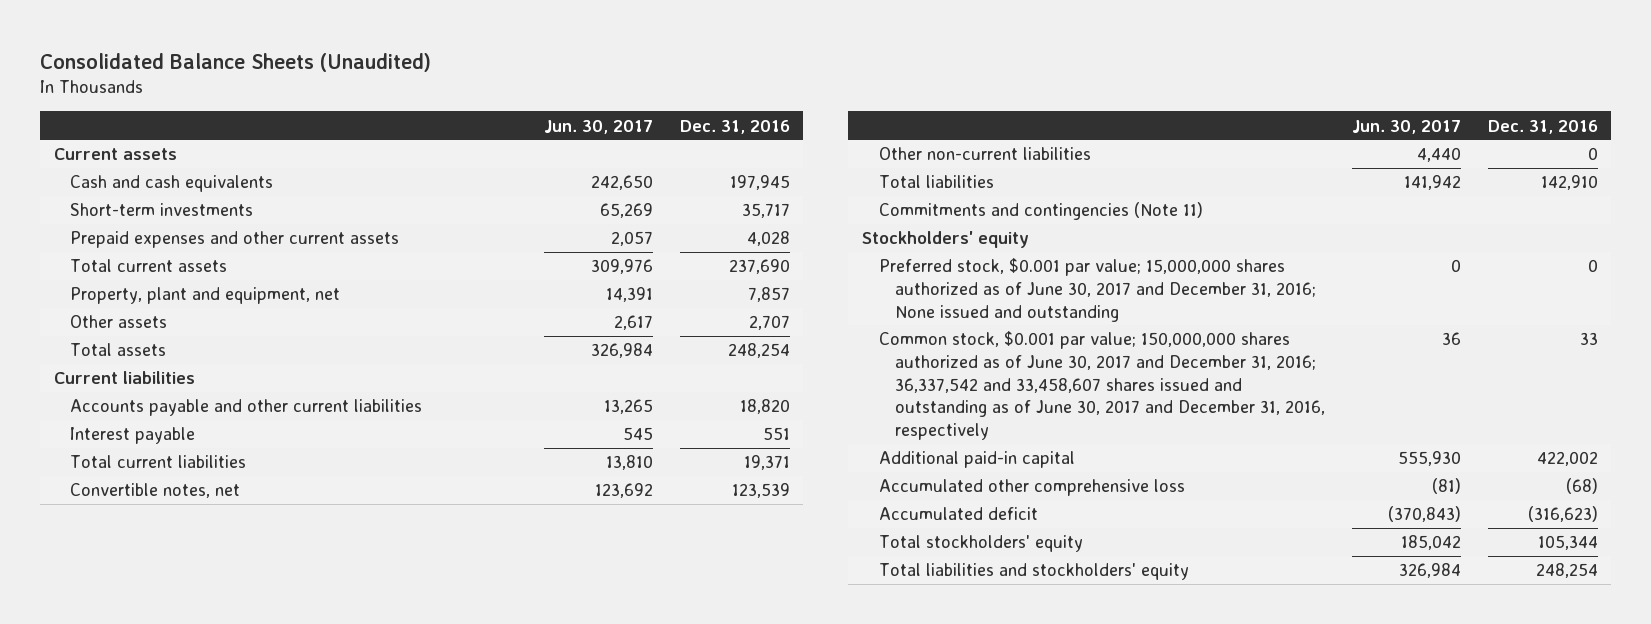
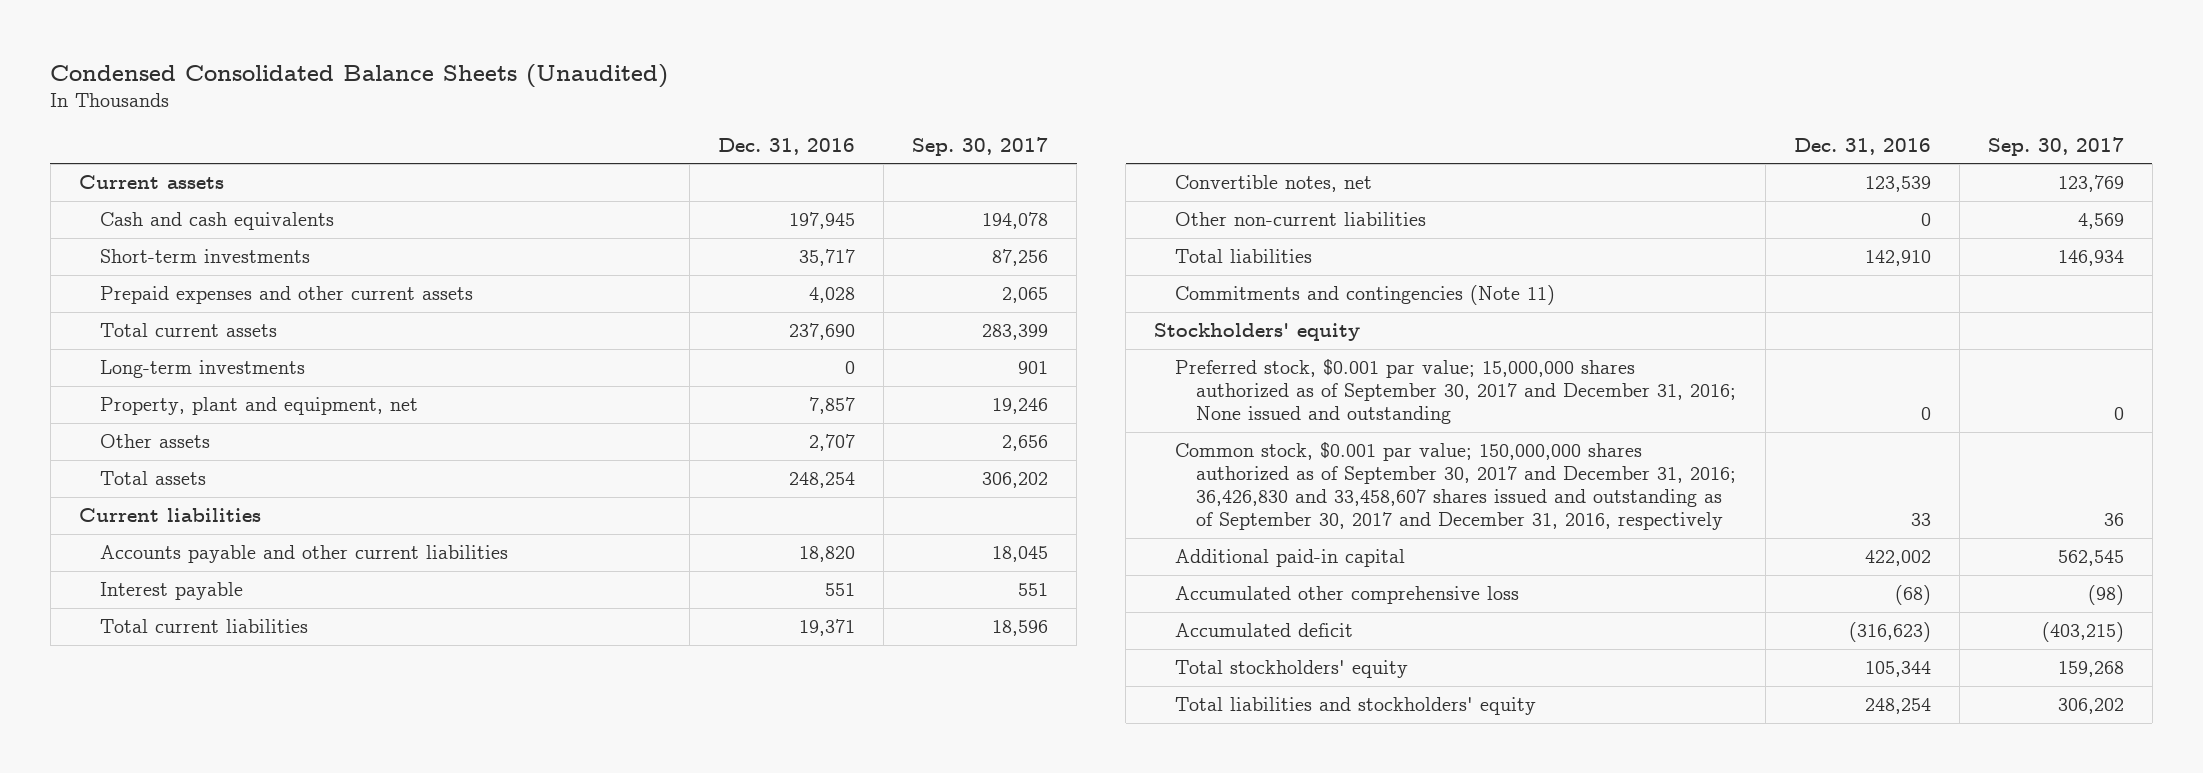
- Consolidated Balance Sheets (Unaudited)
+ Condensed Consolidated Balance Sheets (Unaudited)
- | Jun. 30, 2017 | Dec. 31, 2016
+ | Dec. 31, 2016 | Sep. 30, 2017
+ Long-term investments | 0 | 901
- Preferred stock, $0.001 par value; 15,000,000 shares authorized as of June 30, 2017 and December 31, 2016; None issued and outstanding | 0 | 0
- Common stock, $0.001 par value; 150,000,000 shares authorized as of June 30, 2017 and December 31, 2016; 36,337,542 and 33,458,607 shares issued and outstanding as of June 30, 2017 and December 31, 2016, respectively | 36 | 33
+ Preferred stock, $0.001 par value; 15,000,000 shares authorized as of September 30, 2017 and December 31, 2016; None issued and outstanding | 0 | 0
+ Common stock, $0.001 par value; 150,000,000 shares authorized as of September 30, 2017 and December 31, 2016; 36,426,830 and 33,458,607 shares issued and outstanding as of September 30, 2017 and December 31, 2016, respectively | 33 | 36

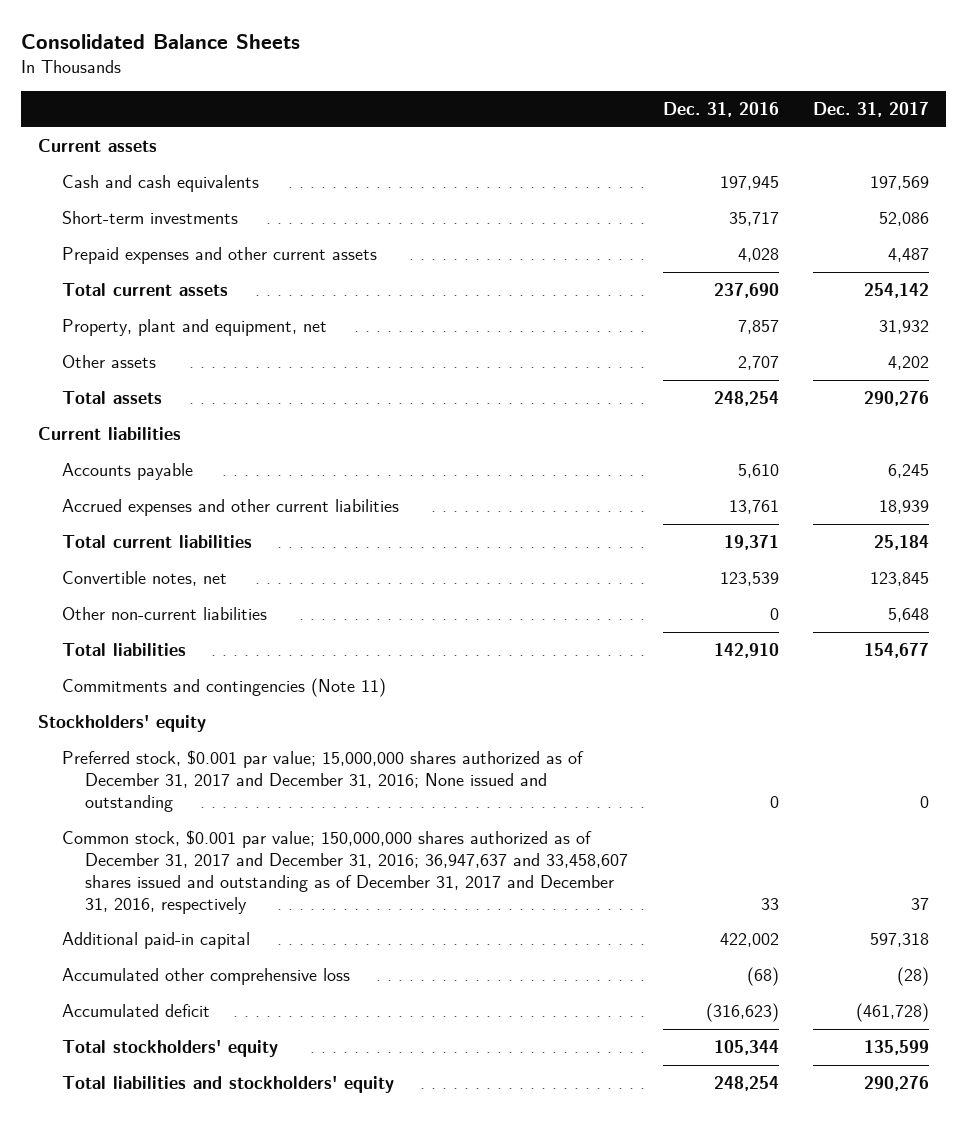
- Condensed Consolidated Balance Sheets (Unaudited)
+ Consolidated Balance Sheets
- | Dec. 31, 2016 | Sep. 30, 2017
+ | Dec. 31, 2016 | Dec. 31, 2017
- Long-term investments | 0 | 901
- Accounts payable and other current liabilities | 18,820 | 18,045
- Interest payable | 551 | 551
+ Accounts payable | 5,610 | 6,245
+ Accrued expenses and other current liabilities | 13,761 | 18,939
- Preferred stock, $0.001 par value; 15,000,000 shares authorized as of September 30, 2017 and December 31, 2016; None issued and outstanding | 0 | 0
- Common stock, $0.001 par value; 150,000,000 shares authorized as of September 30, 2017 and December 31, 2016; 36,426,830 and 33,458,607 shares issued and outstanding as of September 30, 2017 and December 31, 2016, respectively | 33 | 36
+ Preferred stock, $0.001 par value; 15,000,000 shares authorized as of December 31, 2017 and December 31, 2016; None issued and outstanding | 0 | 0
+ Common stock, $0.001 par value; 150,000,000 shares authorized as of December 31, 2017 and December 31, 2016; 36,947,637 and 33,458,607 shares issued and outstanding as of December 31, 2017 and December 31, 2016, respectively | 33 | 37

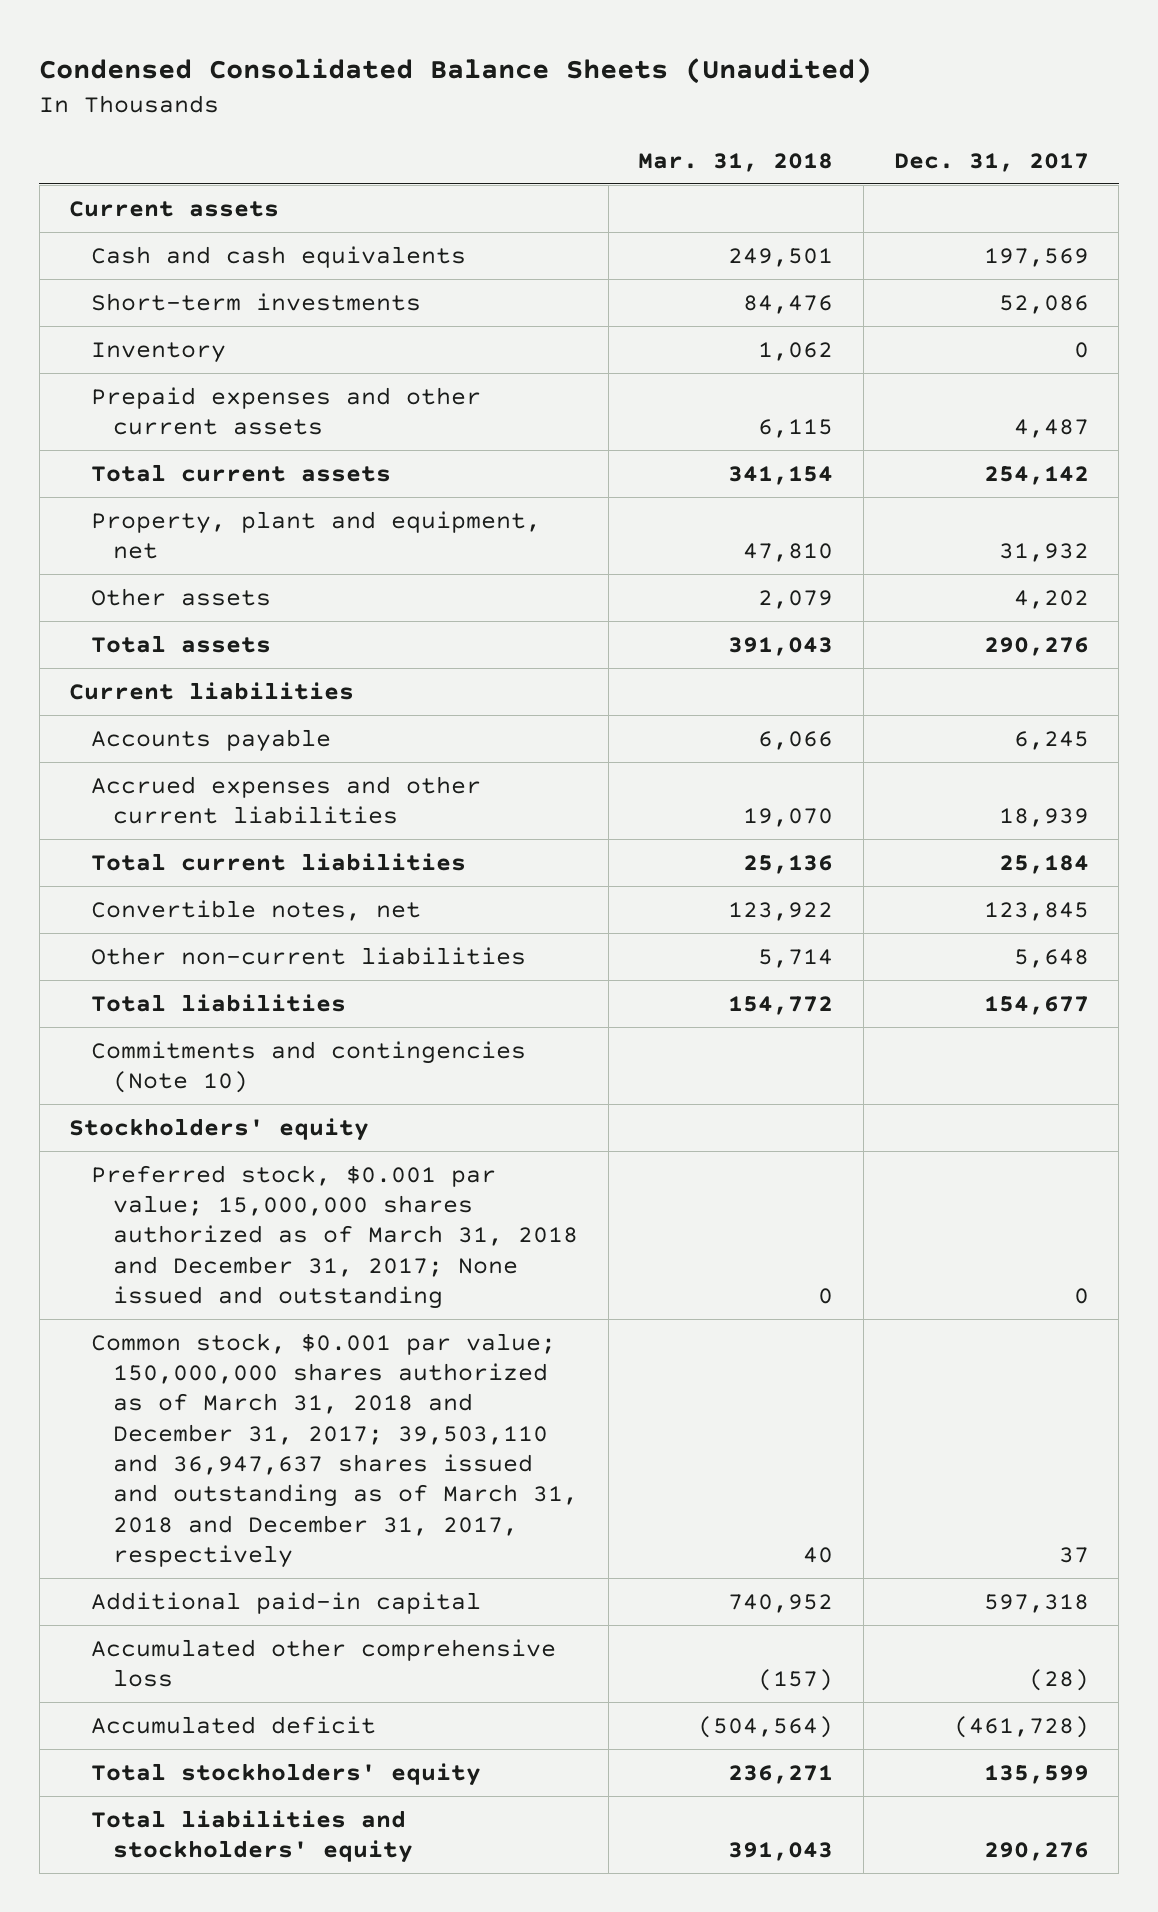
- Consolidated Balance Sheets
+ Condensed Consolidated Balance Sheets (Unaudited)
- | Dec. 31, 2016 | Dec. 31, 2017
+ | Mar. 31, 2018 | Dec. 31, 2017
+ Inventory | 1,062 | 0
- Commitments and contingencies (Note 11)
+ Commitments and contingencies (Note 10)
- Preferred stock, $0.001 par value; 15,000,000 shares authorized as of December 31, 2017 and December 31, 2016; None issued and outstanding | 0 | 0
- Common stock, $0.001 par value; 150,000,000 shares authorized as of December 31, 2017 and December 31, 2016; 36,947,637 and 33,458,607 shares issued and outstanding as of December 31, 2017 and December 31, 2016, respectively | 33 | 37
+ Preferred stock, $0.001 par value; 15,000,000 shares authorized as of March 31, 2018 and December 31, 2017; None issued and outstanding | 0 | 0
+ Common stock, $0.001 par value; 150,000,000 shares authorized as of March 31, 2018 and December 31, 2017; 39,503,110 and 36,947,637 shares issued and outstanding as of March 31, 2018 and December 31, 2017, respectively | 40 | 37

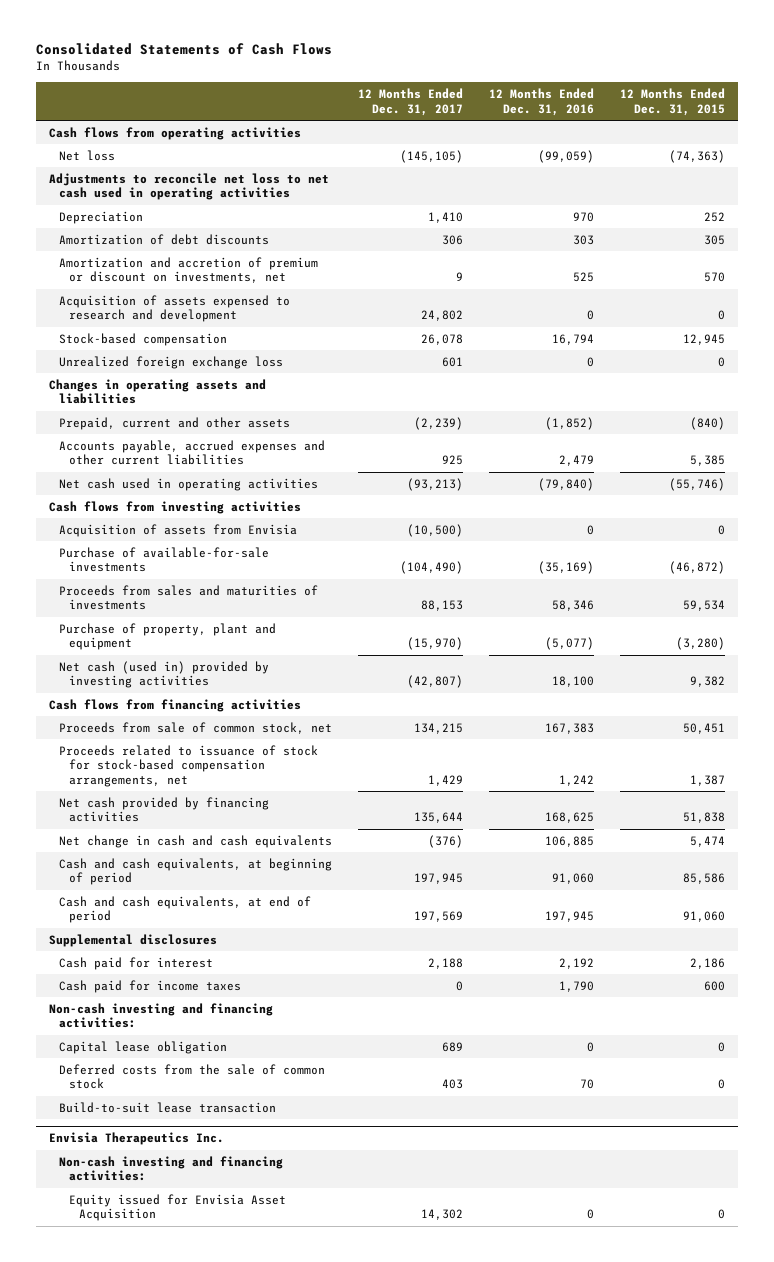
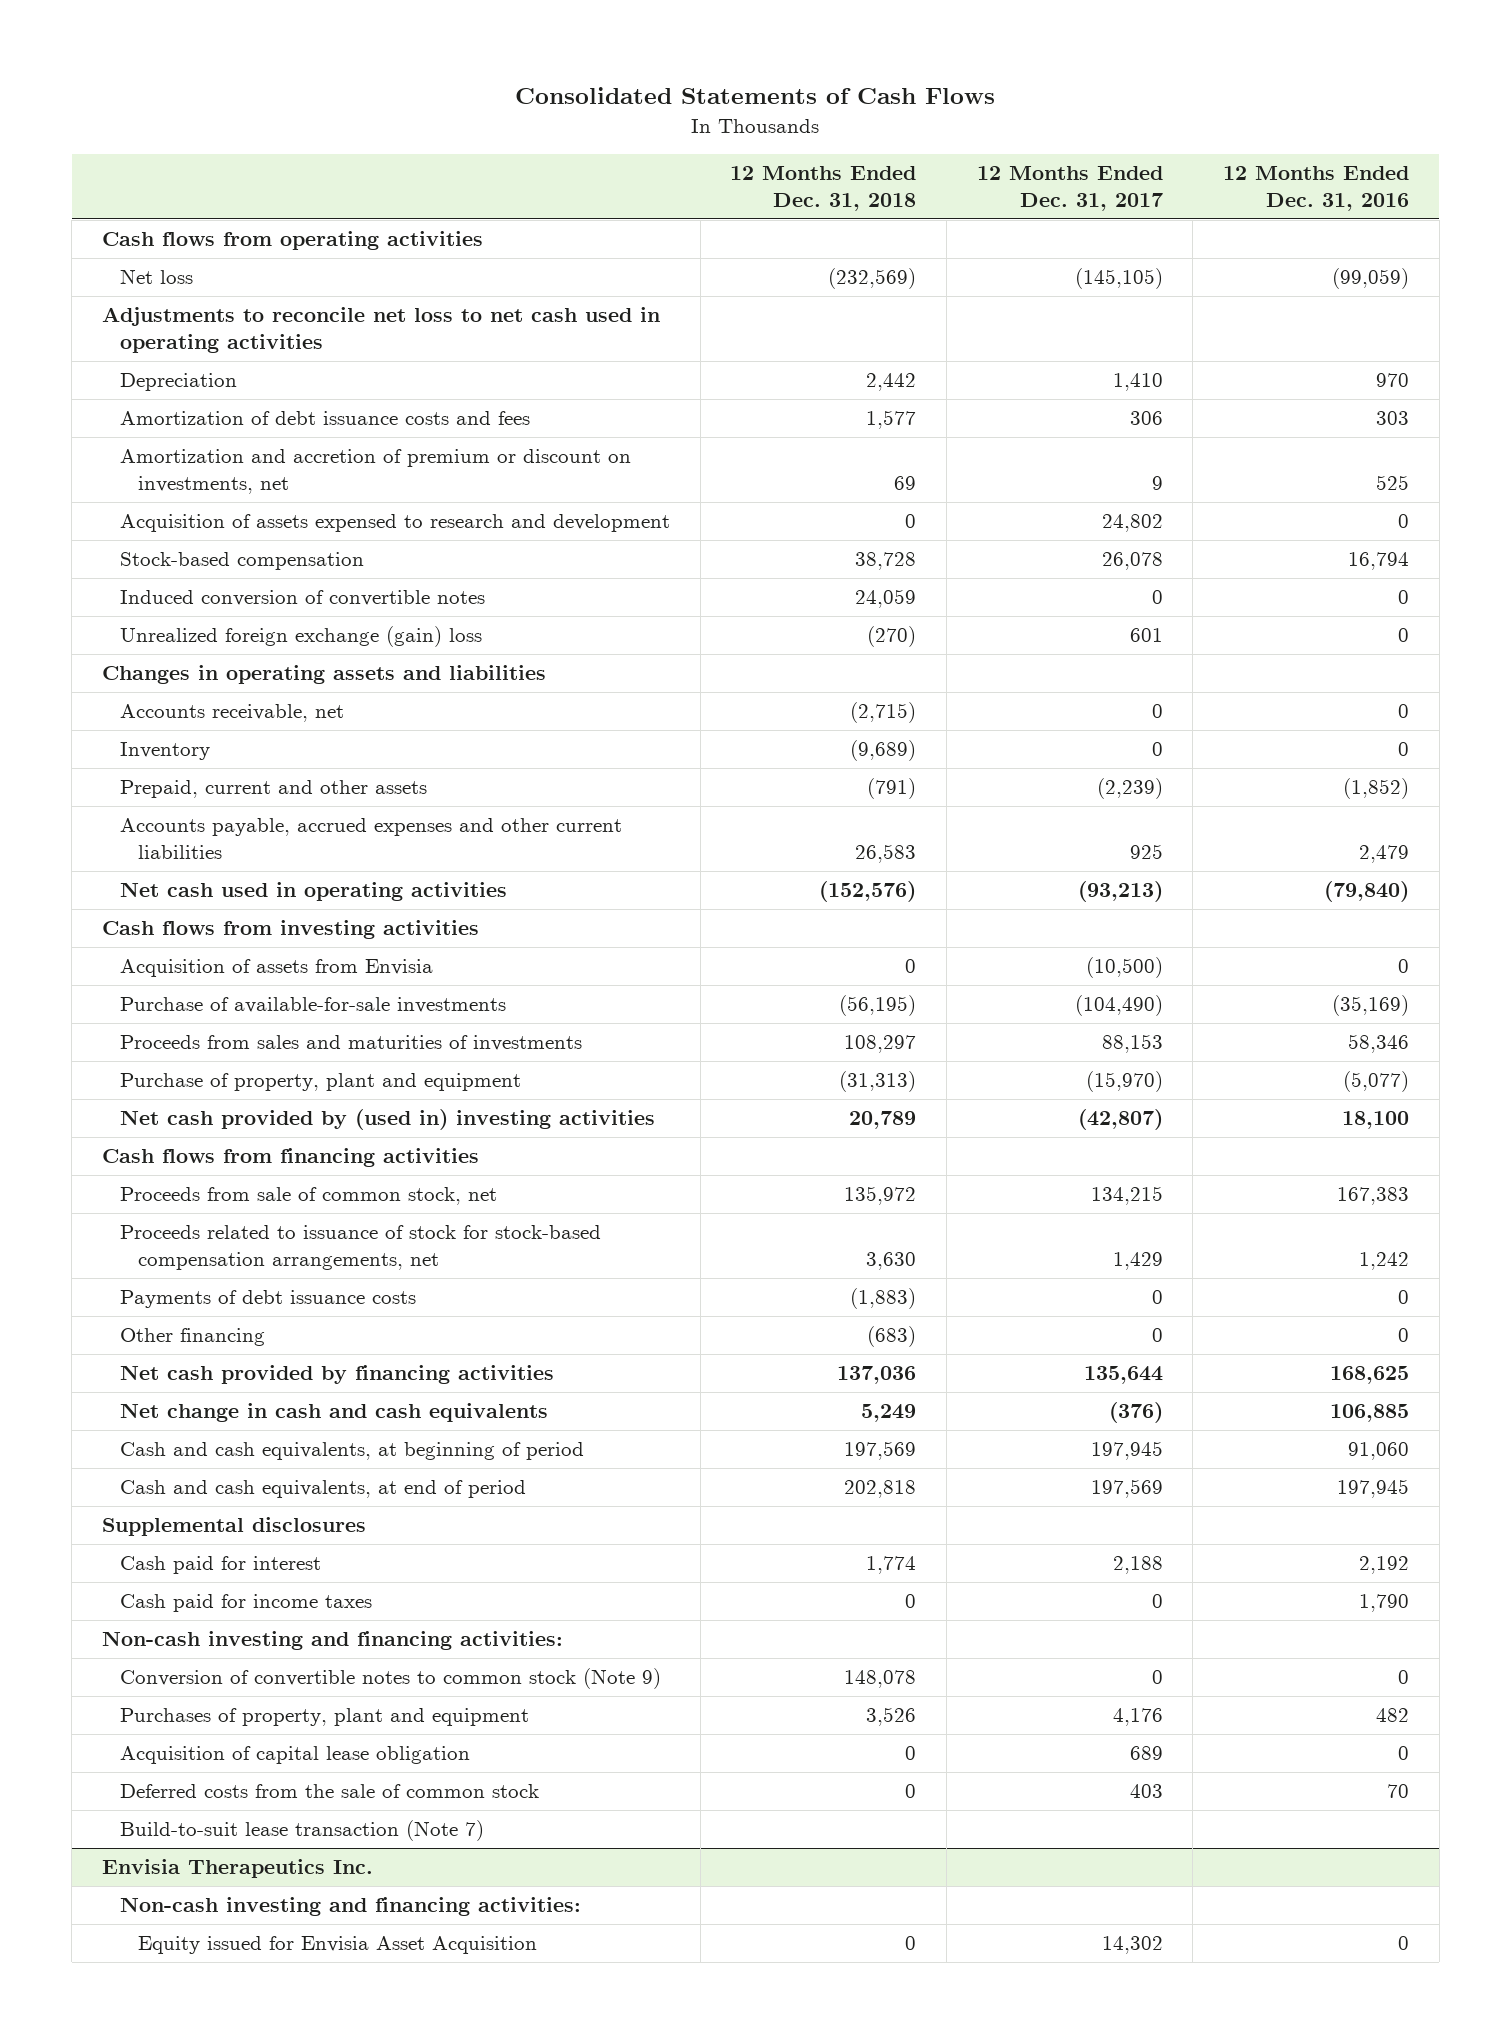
- | 12 Months Ended Dec. 31, 2017 | 12 Months Ended Dec. 31, 2016 | 12 Months Ended Dec. 31, 2015
+ | 12 Months Ended Dec. 31, 2018 | 12 Months Ended Dec. 31, 2017 | 12 Months Ended Dec. 31, 2016
- Amortization of debt discounts | 306 | 303 | 305
+ Amortization of debt issuance costs and fees | 1,577 | 306 | 303
- Unrealized foreign exchange loss | 601 | 0 | 0
+ Induced conversion of convertible notes | 24,059 | 0 | 0
+ Unrealized foreign exchange (gain) loss | (270) | 601 | 0
+ Accounts receivable, net | (2,715) | 0 | 0
+ Inventory | (9,689) | 0 | 0
- Net cash (used in) provided by investing activities | (42,807) | 18,100 | 9,382
+ Net cash provided by (used in) investing activities | 20,789 | (42,807) | 18,100
+ Payments of debt issuance costs | (1,883) | 0 | 0
+ Other financing | (683) | 0 | 0
- Capital lease obligation | 689 | 0 | 0
+ Conversion of convertible notes to common stock (Note 9) | 148,078 | 0 | 0
+ Purchases of property, plant and equipment | 3,526 | 4,176 | 482
+ Acquisition of capital lease obligation | 0 | 689 | 0
- Build-to-suit lease transaction
+ Build-to-suit lease transaction (Note 7)

